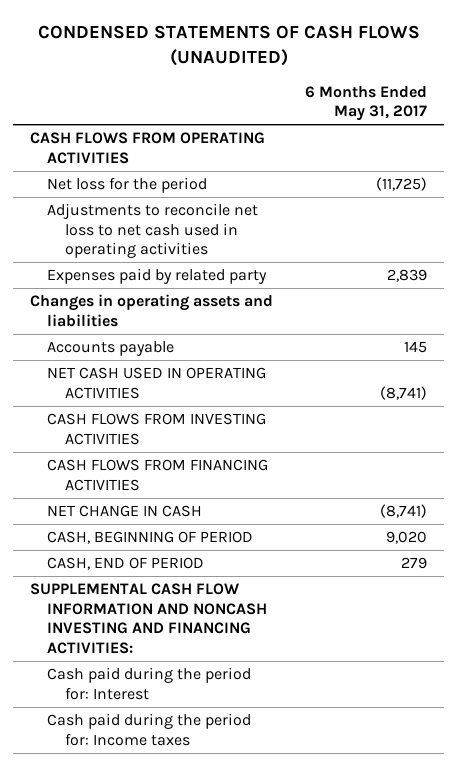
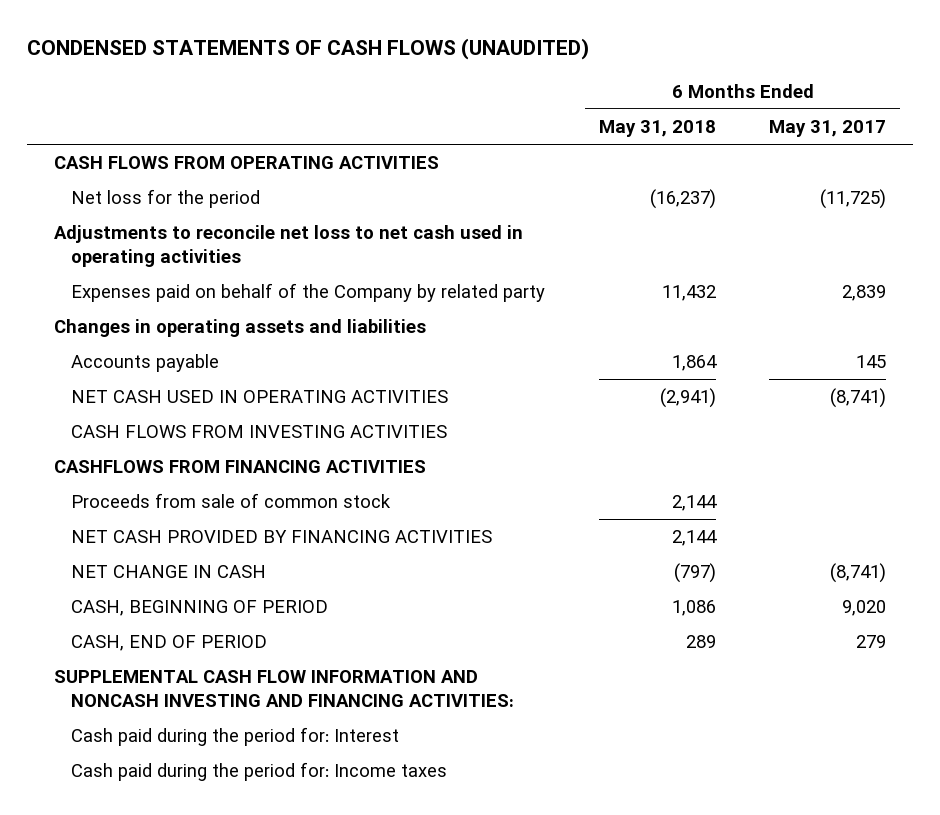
- | 6 Months Ended May 31, 2017
+ | 6 Months Ended May 31, 2018 | 6 Months Ended May 31, 2017
- Expenses paid by related party | 2,839
+ Expenses paid on behalf of the Company by related party | 11,432 | 2,839
- CASH FLOWS FROM FINANCING ACTIVITIES
+ CASHFLOWS FROM FINANCING ACTIVITIES
+ Proceeds from sale of common stock | 2,144 |
+ NET CASH PROVIDED BY FINANCING ACTIVITIES | 2,144 |

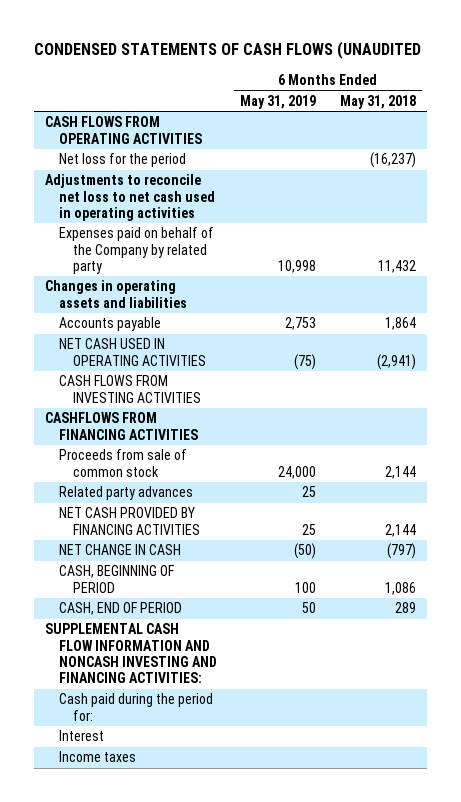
- CONDENSED STATEMENTS OF CASH FLOWS (UNAUDITED)
+ CONDENSED STATEMENTS OF CASH FLOWS (UNAUDITED
- | 6 Months Ended May 31, 2018 | 6 Months Ended May 31, 2017
+ | 6 Months Ended May 31, 2019 | 6 Months Ended May 31, 2018
+ Related party advances | 25 |
- Cash paid during the period for: Interest
- Cash paid during the period for: Income taxes
+ Cash paid during the period for:
+ Interest
+ Income taxes

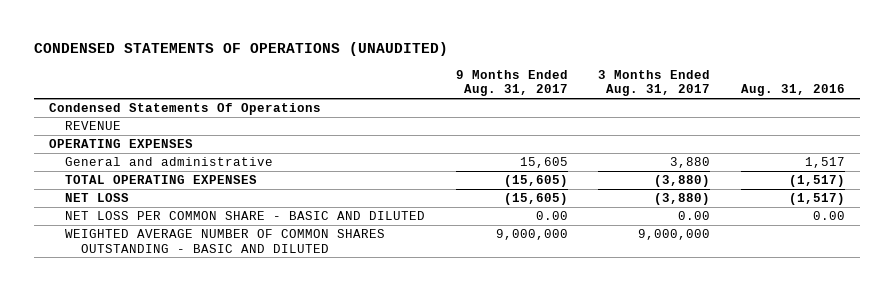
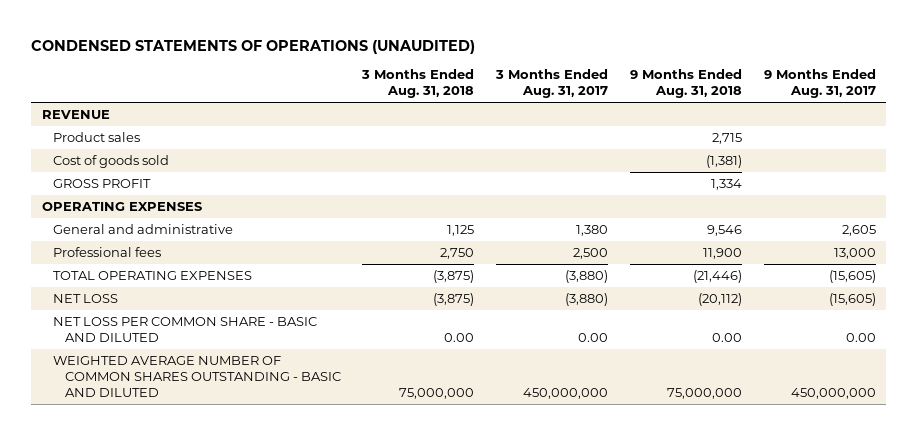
- | 9 Months Ended Aug. 31, 2017 | 3 Months Ended Aug. 31, 2017 | Aug. 31, 2016
+ | 3 Months Ended Aug. 31, 2018 | 3 Months Ended Aug. 31, 2017 | 9 Months Ended Aug. 31, 2018 | 9 Months Ended Aug. 31, 2017
- Condensed Statements Of Operations
+ Product sales | | | 2,715 |
+ Cost of goods sold | | | (1,381) |
+ GROSS PROFIT | | | 1,334 |
- General and administrative | 15,605 | 3,880 | 1,517
+ General and administrative | 1,125 | 1,380 | 9,546 | 2,605
+ Professional fees | 2,750 | 2,500 | 11,900 | 13,000
- WEIGHTED AVERAGE NUMBER OF COMMON SHARES OUTSTANDING - BASIC AND DILUTED | 9,000,000 | 9,000,000 |
+ WEIGHTED AVERAGE NUMBER OF COMMON SHARES OUTSTANDING - BASIC AND DILUTED | 75,000,000 | 450,000,000 | 75,000,000 | 450,000,000

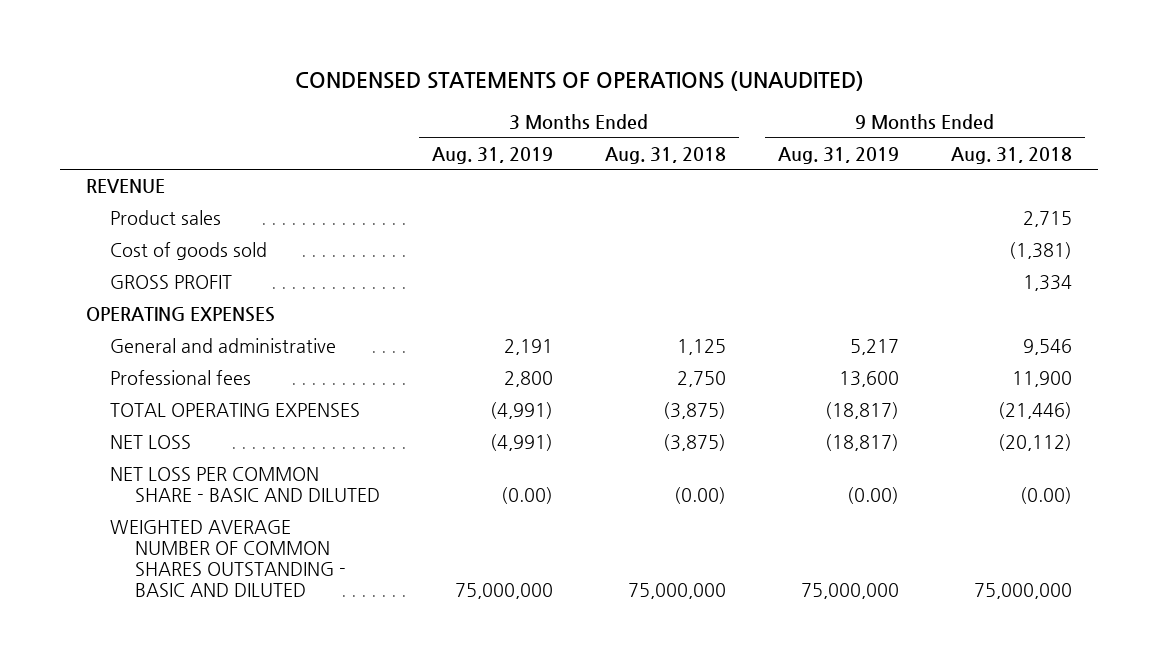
- | 3 Months Ended Aug. 31, 2018 | 3 Months Ended Aug. 31, 2017 | 9 Months Ended Aug. 31, 2018 | 9 Months Ended Aug. 31, 2017
+ | 3 Months Ended Aug. 31, 2019 | 3 Months Ended Aug. 31, 2018 | 9 Months Ended Aug. 31, 2019 | 9 Months Ended Aug. 31, 2018
- NET LOSS PER COMMON SHARE - BASIC AND DILUTED | 0.00 | 0.00 | 0.00 | 0.00
+ NET LOSS PER COMMON SHARE - BASIC AND DILUTED | (0.00) | (0.00) | (0.00) | (0.00)

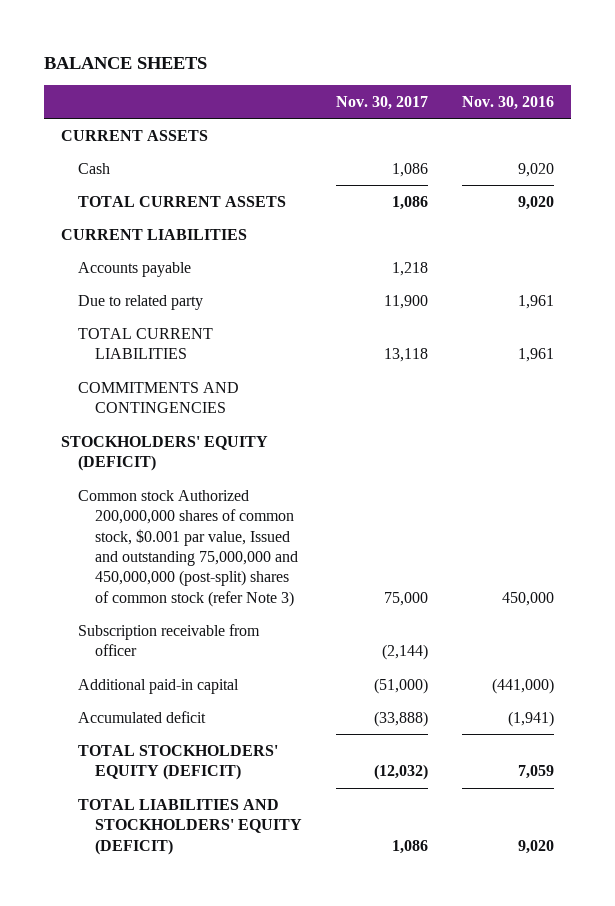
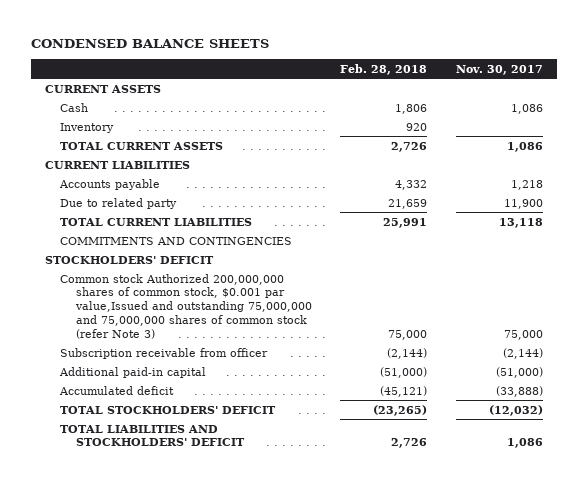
- BALANCE SHEETS
+ CONDENSED BALANCE SHEETS
- | Nov. 30, 2017 | Nov. 30, 2016
+ | Feb. 28, 2018 | Nov. 30, 2017
+ Inventory | 920 |
- STOCKHOLDERS' EQUITY (DEFICIT)
- Common stock Authorized 200,000,000 shares of common stock, $0.001 par value, Issued and outstanding 75,000,000 and 450,000,000 (post-split) shares of common stock (refer Note 3) | 75,000 | 450,000
+ STOCKHOLDERS' DEFICIT
+ Common stock Authorized 200,000,000 shares of common stock, $0.001 par value,Issued and outstanding 75,000,000 and 75,000,000 shares of common stock (refer Note 3) | 75,000 | 75,000
- TOTAL STOCKHOLDERS' EQUITY (DEFICIT) | (12,032) | 7,059
- TOTAL LIABILITIES AND STOCKHOLDERS' EQUITY (DEFICIT) | 1,086 | 9,020
+ TOTAL STOCKHOLDERS' DEFICIT | (23,265) | (12,032)
+ TOTAL LIABILITIES AND STOCKHOLDERS' DEFICIT | 2,726 | 1,086

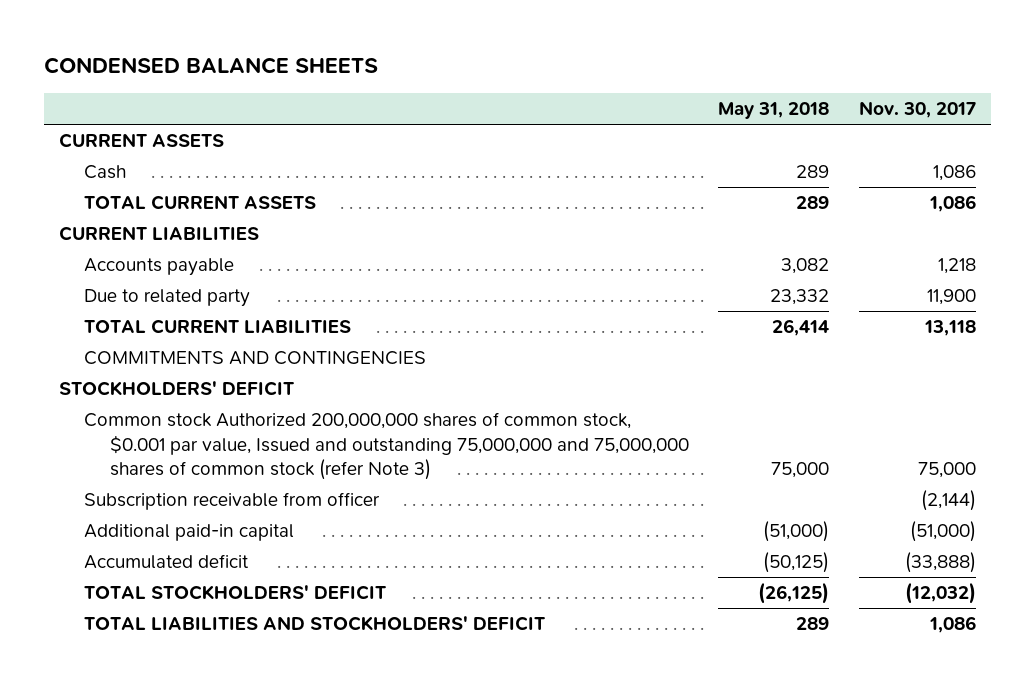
- | Feb. 28, 2018 | Nov. 30, 2017
+ | May 31, 2018 | Nov. 30, 2017
- Inventory | 920 |
- Common stock Authorized 200,000,000 shares of common stock, $0.001 par value,Issued and outstanding 75,000,000 and 75,000,000 shares of common stock (refer Note 3) | 75,000 | 75,000
+ Common stock Authorized 200,000,000 shares of common stock, $0.001 par value, Issued and outstanding 75,000,000 and 75,000,000 shares of common stock (refer Note 3) | 75,000 | 75,000

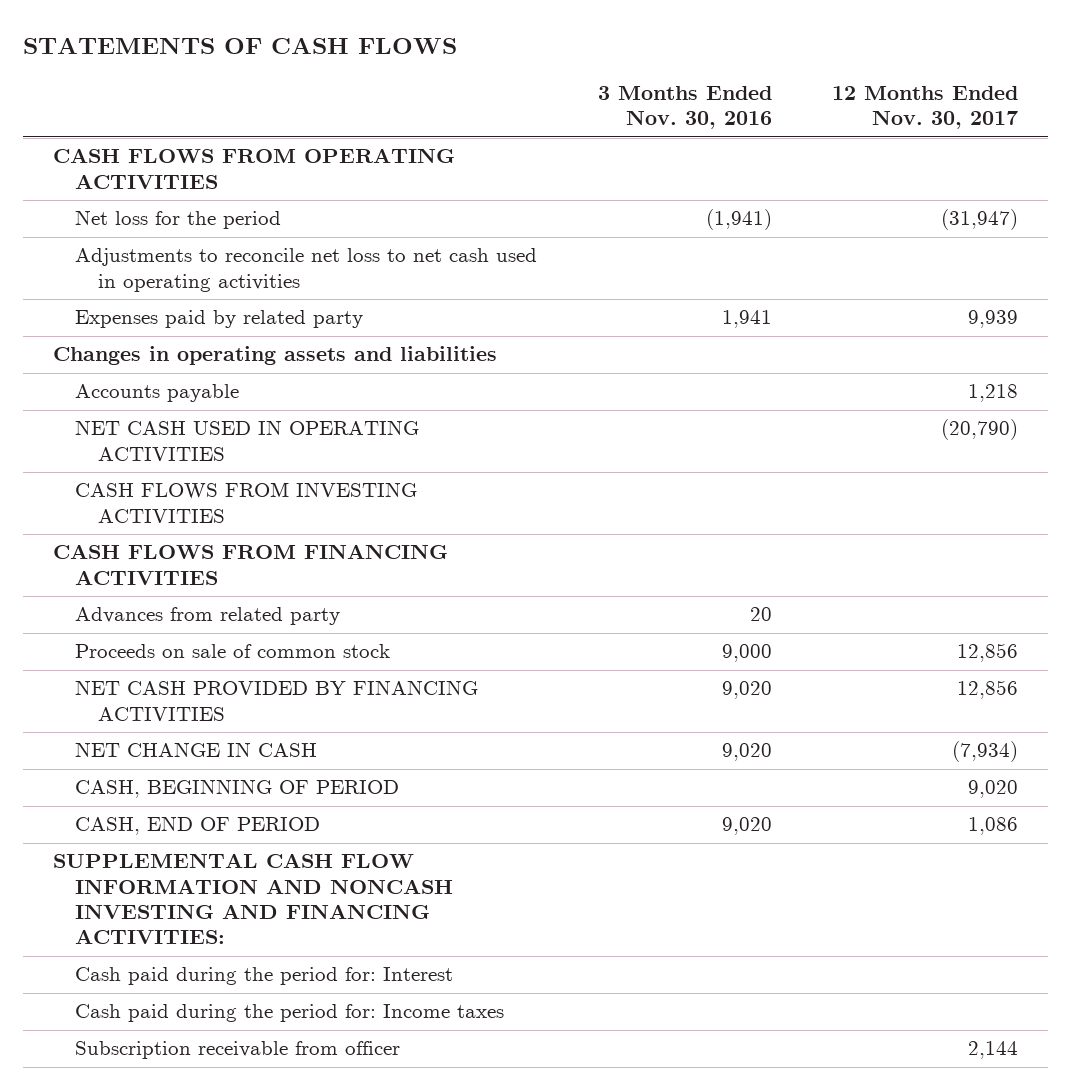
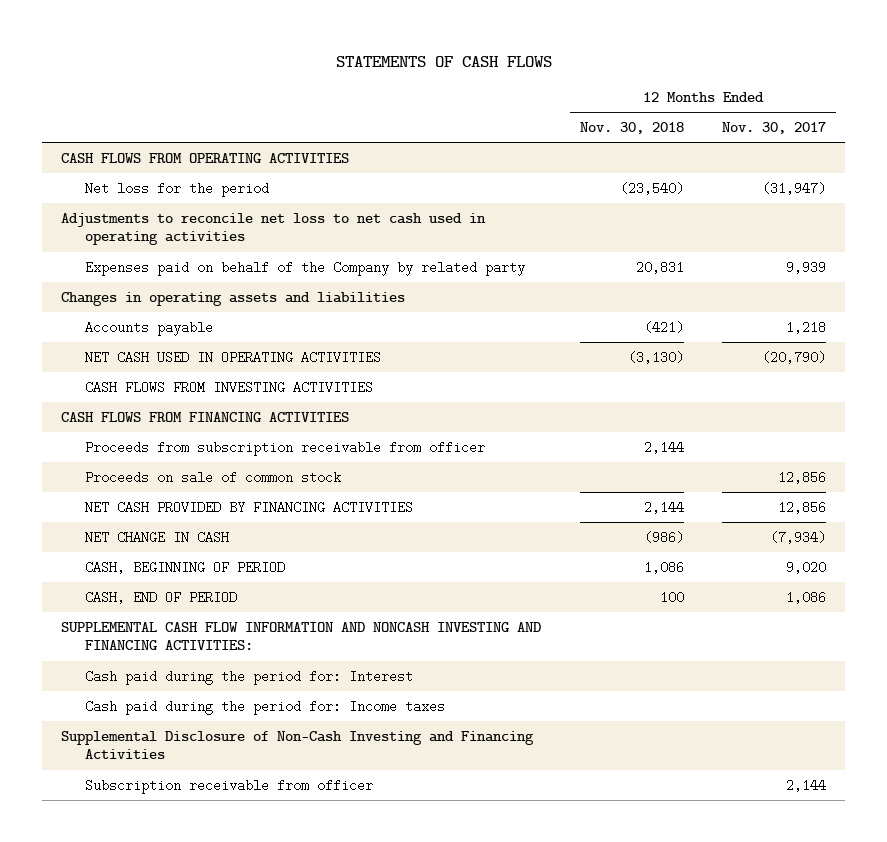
- | 3 Months Ended Nov. 30, 2016 | 12 Months Ended Nov. 30, 2017
+ | 12 Months Ended Nov. 30, 2018 | 12 Months Ended Nov. 30, 2017
- Expenses paid by related party | 1,941 | 9,939
+ Expenses paid on behalf of the Company by related party | 20,831 | 9,939
- Advances from related party | 20 |
+ Proceeds from subscription receivable from officer | 2,144 |
+ Supplemental Disclosure of Non-Cash Investing and Financing Activities

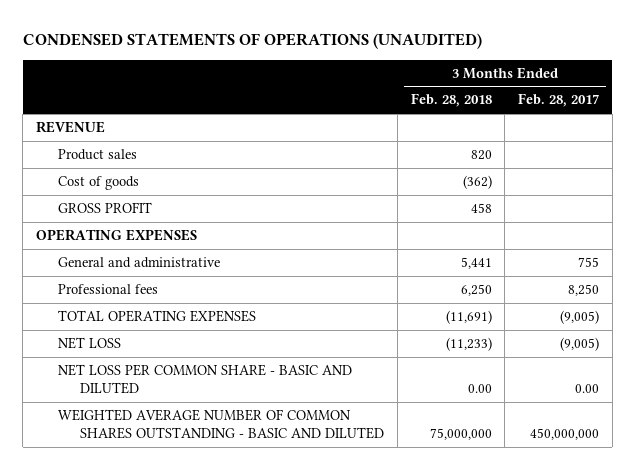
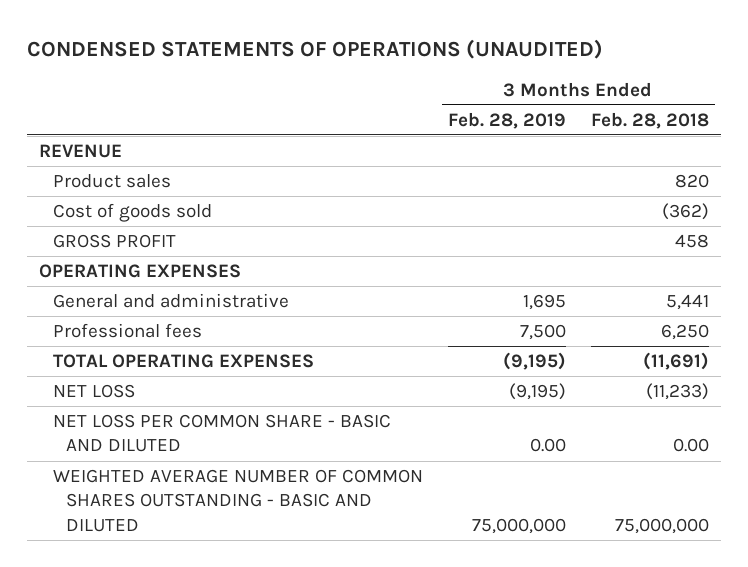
- | 3 Months Ended Feb. 28, 2018 | 3 Months Ended Feb. 28, 2017
+ | 3 Months Ended Feb. 28, 2019 | 3 Months Ended Feb. 28, 2018
- Cost of goods | (362) |
+ Cost of goods sold | | (362)

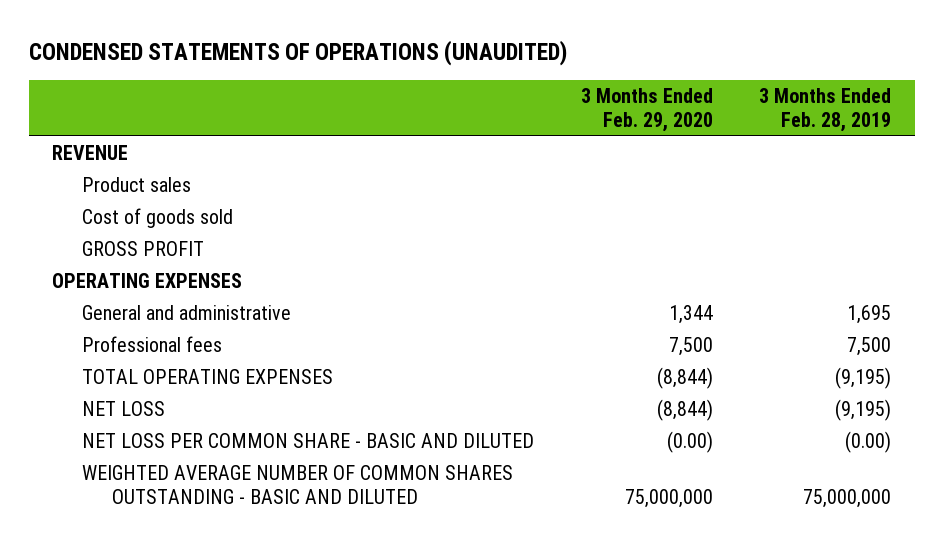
- | 3 Months Ended Feb. 28, 2019 | 3 Months Ended Feb. 28, 2018
+ | 3 Months Ended Feb. 29, 2020 | 3 Months Ended Feb. 28, 2019
- NET LOSS PER COMMON SHARE - BASIC AND DILUTED | 0.00 | 0.00
+ NET LOSS PER COMMON SHARE - BASIC AND DILUTED | (0.00) | (0.00)

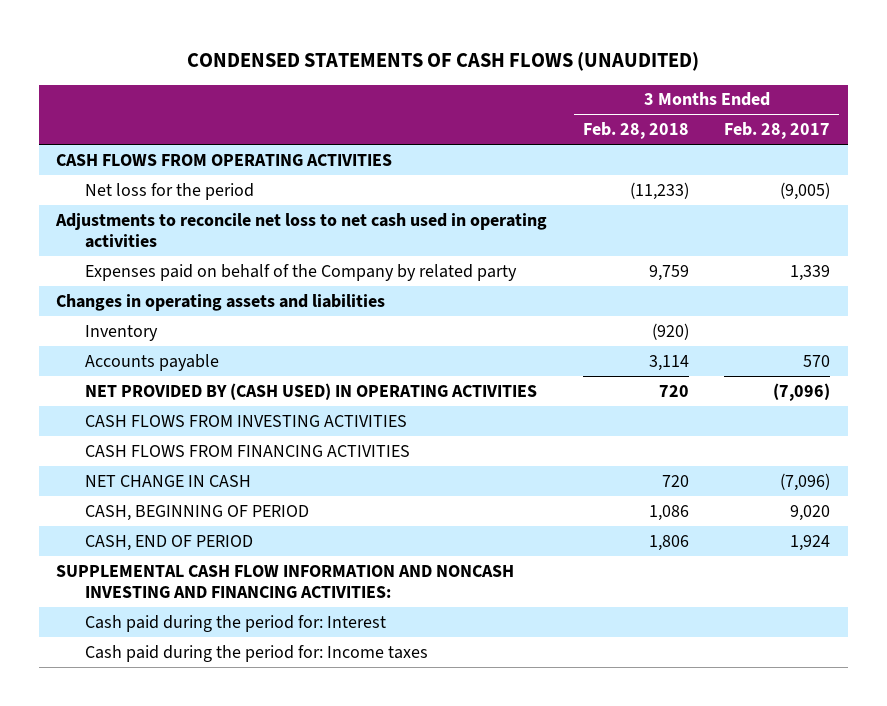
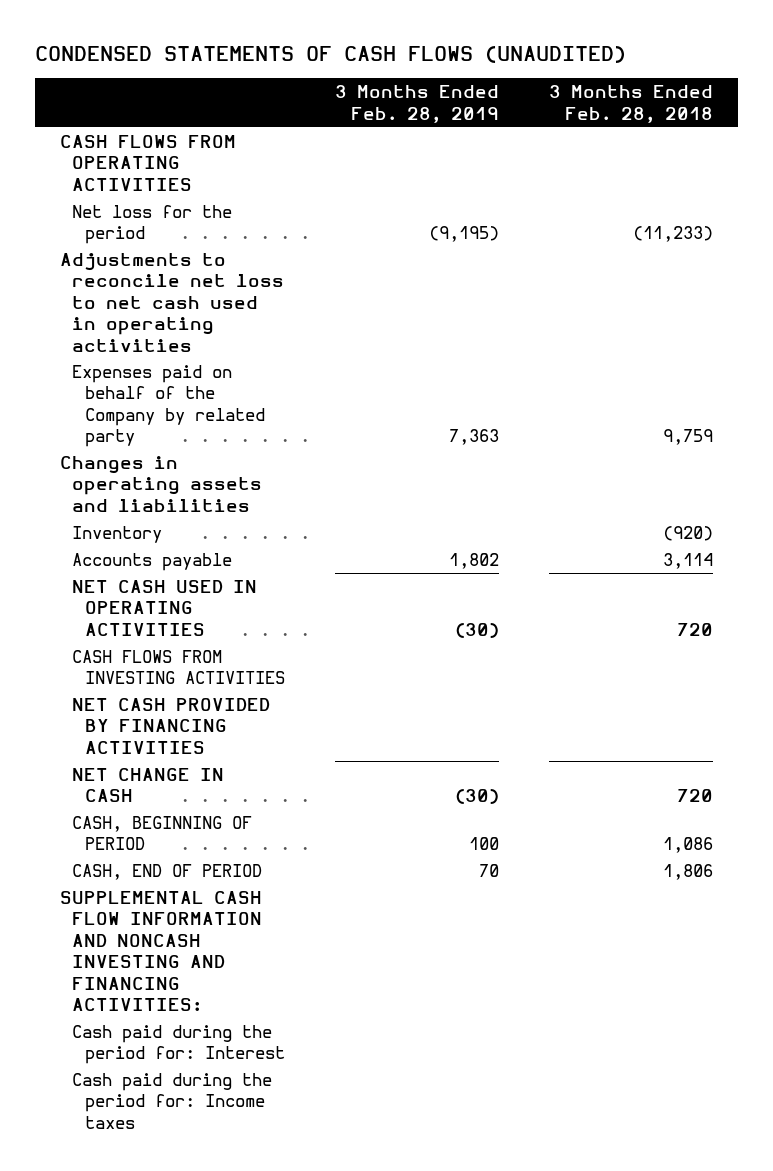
- | 3 Months Ended Feb. 28, 2018 | 3 Months Ended Feb. 28, 2017
+ | 3 Months Ended Feb. 28, 2019 | 3 Months Ended Feb. 28, 2018
- NET PROVIDED BY (CASH USED) IN OPERATING ACTIVITIES | 720 | (7,096)
+ NET CASH USED IN OPERATING ACTIVITIES | (30) | 720
- CASH FLOWS FROM FINANCING ACTIVITIES
+ NET CASH PROVIDED BY FINANCING ACTIVITIES

